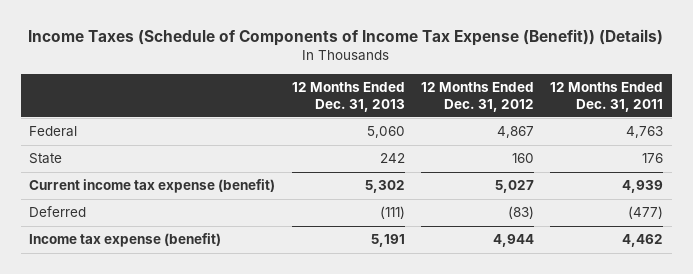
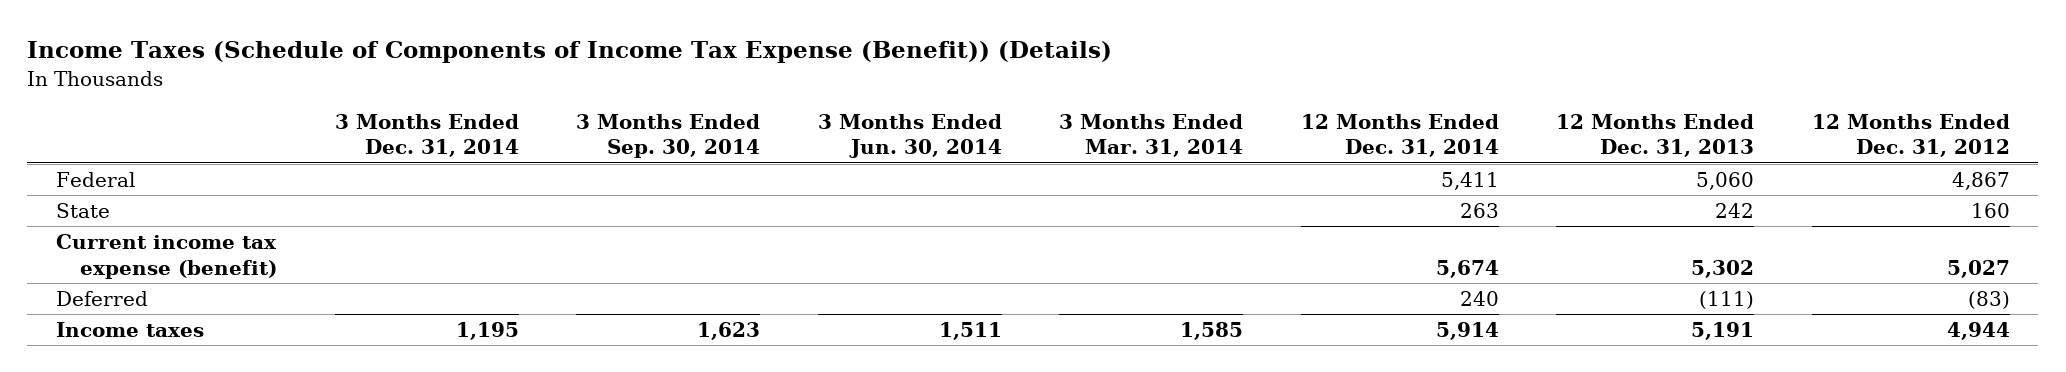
- | 12 Months Ended Dec. 31, 2013 | 12 Months Ended Dec. 31, 2012 | 12 Months Ended Dec. 31, 2011
+ | 3 Months Ended Dec. 31, 2014 | 3 Months Ended Sep. 30, 2014 | 3 Months Ended Jun. 30, 2014 | 3 Months Ended Mar. 31, 2014 | 12 Months Ended Dec. 31, 2014 | 12 Months Ended Dec. 31, 2013 | 12 Months Ended Dec. 31, 2012
- Income tax expense (benefit) | 5,191 | 4,944 | 4,462
+ Income taxes | 1,195 | 1,623 | 1,511 | 1,585 | 5,914 | 5,191 | 4,944

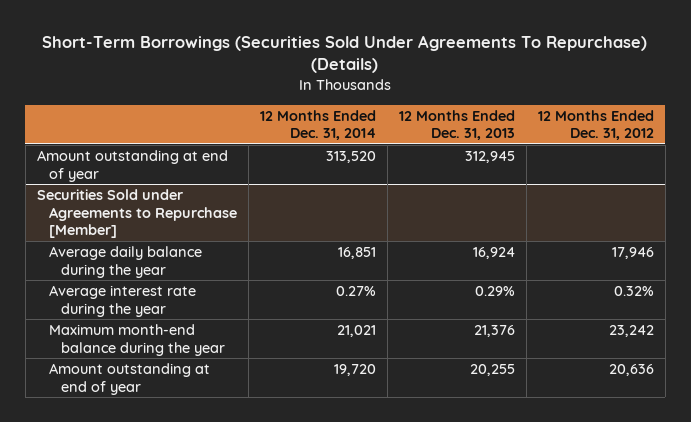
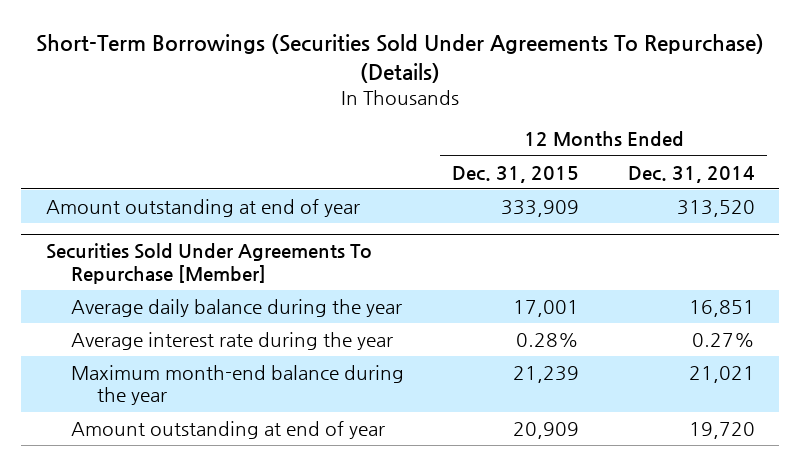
- | 12 Months Ended Dec. 31, 2014 | 12 Months Ended Dec. 31, 2013 | 12 Months Ended Dec. 31, 2012
+ | 12 Months Ended Dec. 31, 2015 | 12 Months Ended Dec. 31, 2014
- Securities Sold under Agreements to Repurchase [Member]
+ Securities Sold Under Agreements To Repurchase [Member]

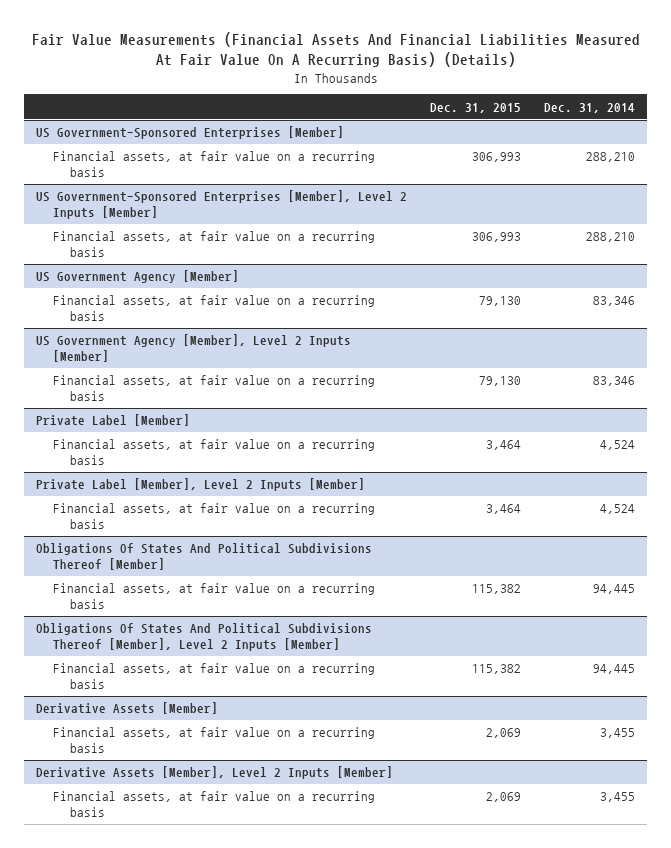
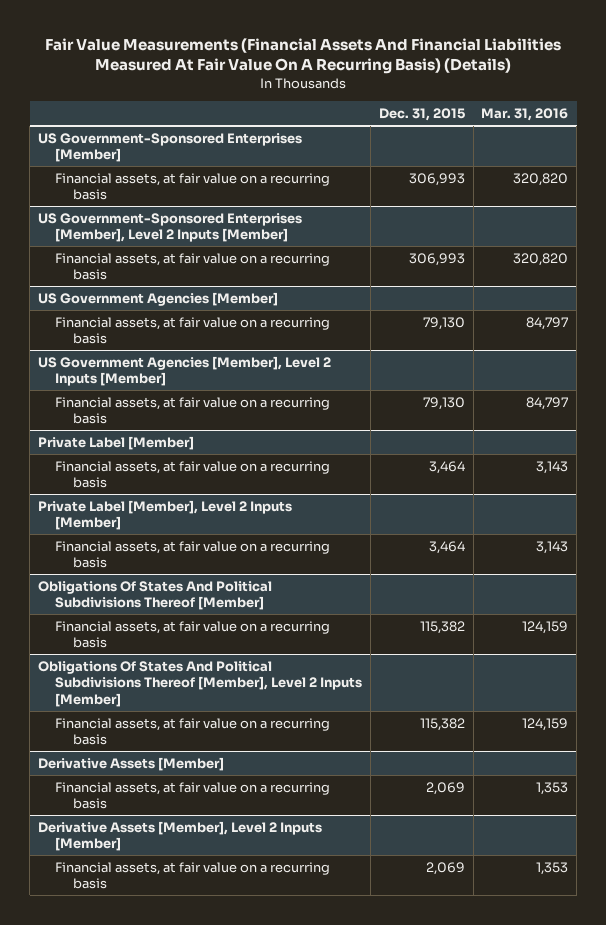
- | Dec. 31, 2015 | Dec. 31, 2014
+ | Dec. 31, 2015 | Mar. 31, 2016
- US Government Agency [Member]
+ US Government Agencies [Member]
- US Government Agency [Member], Level 2 Inputs [Member]
+ US Government Agencies [Member], Level 2 Inputs [Member]

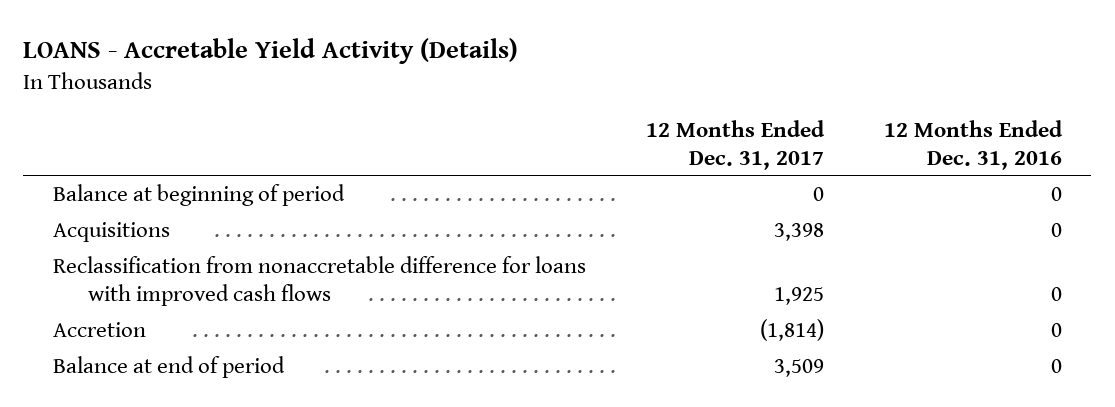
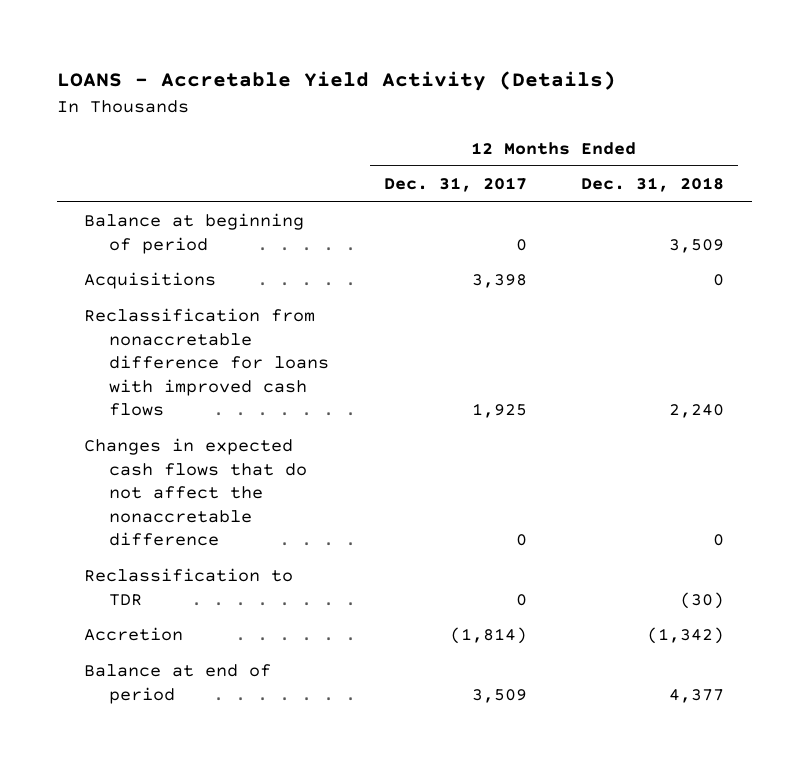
- | 12 Months Ended Dec. 31, 2017 | 12 Months Ended Dec. 31, 2016
+ | 12 Months Ended Dec. 31, 2017 | 12 Months Ended Dec. 31, 2018
+ Changes in expected cash flows that do not affect the nonaccretable difference | 0 | 0
+ Reclassification to TDR | 0 | (30)

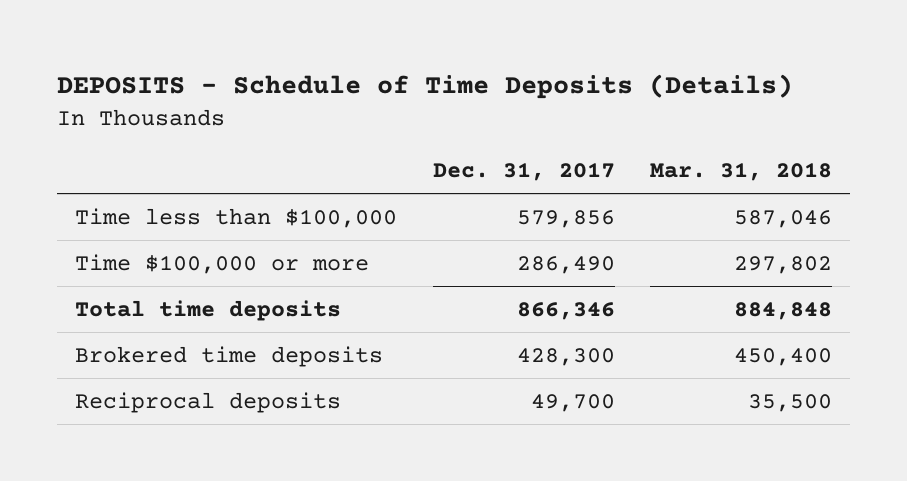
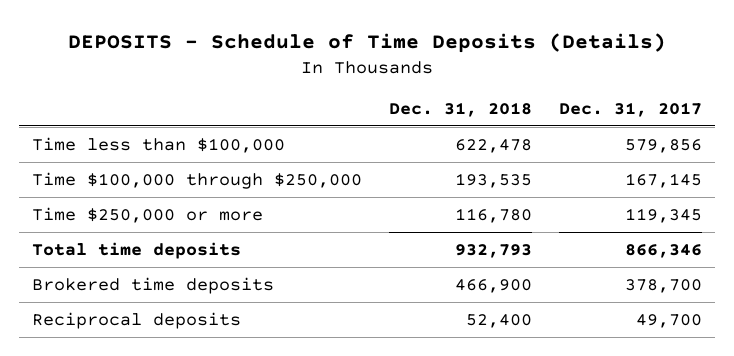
- | Dec. 31, 2017 | Mar. 31, 2018
+ | Dec. 31, 2018 | Dec. 31, 2017
- Time $100,000 or more | 286,490 | 297,802
+ Time $100,000 through $250,000 | 193,535 | 167,145
+ Time $250,000 or more | 116,780 | 119,345
- Brokered time deposits | 428,300 | 450,400
+ Brokered time deposits | 466,900 | 378,700

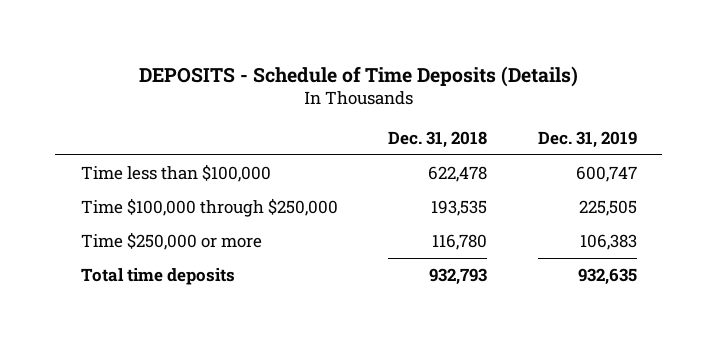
- | Dec. 31, 2018 | Dec. 31, 2017
+ | Dec. 31, 2018 | Dec. 31, 2019
- Brokered time deposits | 466,900 | 378,700
- Reciprocal deposits | 52,400 | 49,700

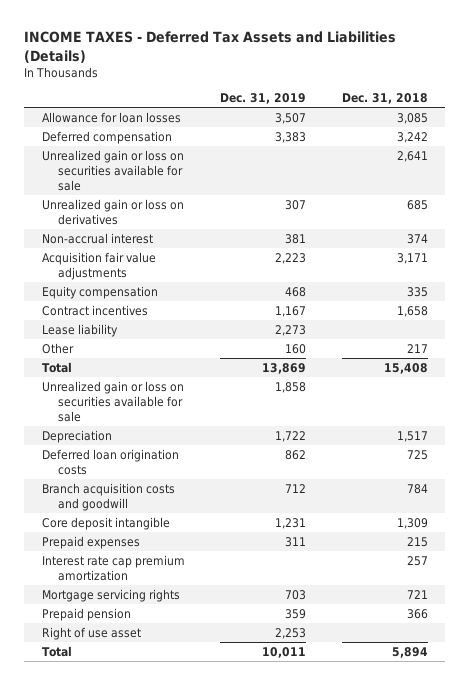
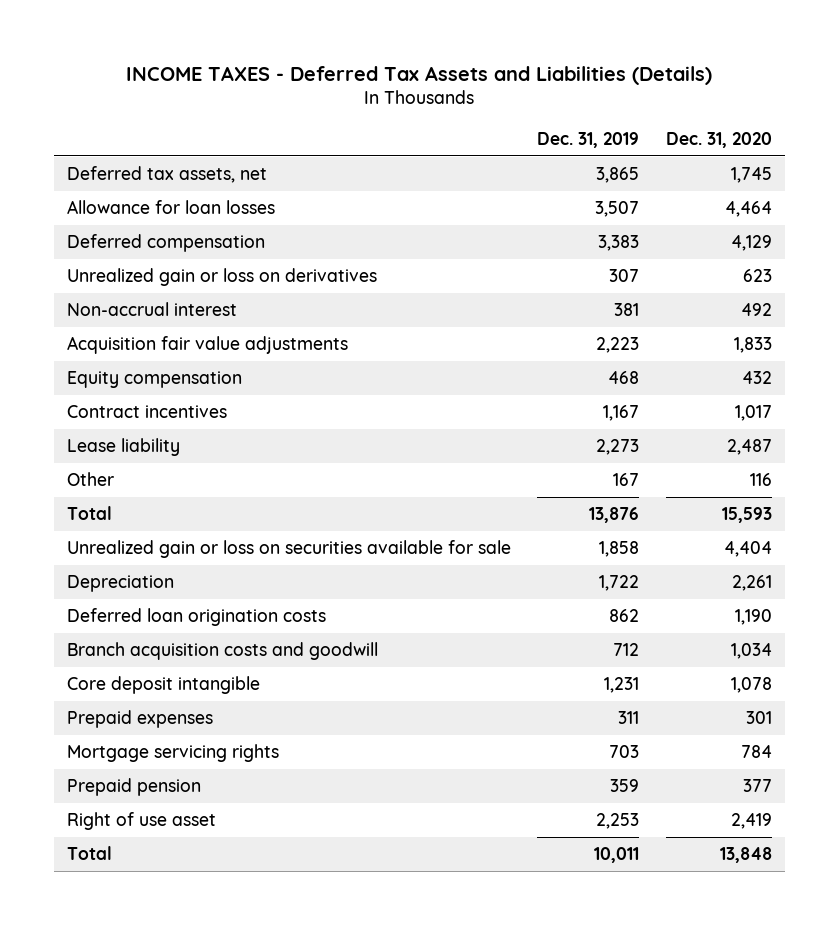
- | Dec. 31, 2019 | Dec. 31, 2018
+ | Dec. 31, 2019 | Dec. 31, 2020
+ Deferred tax assets, net | 3,865 | 1,745
- Unrealized gain or loss on securities available for sale | | 2,641
- Other | 160 | 217
- Total | 13,869 | 15,408
+ Other | 167 | 116
+ Total | 13,876 | 15,593
- Interest rate cap premium amortization | | 257

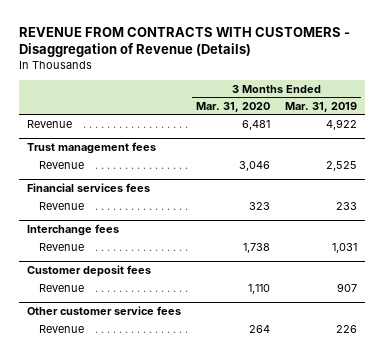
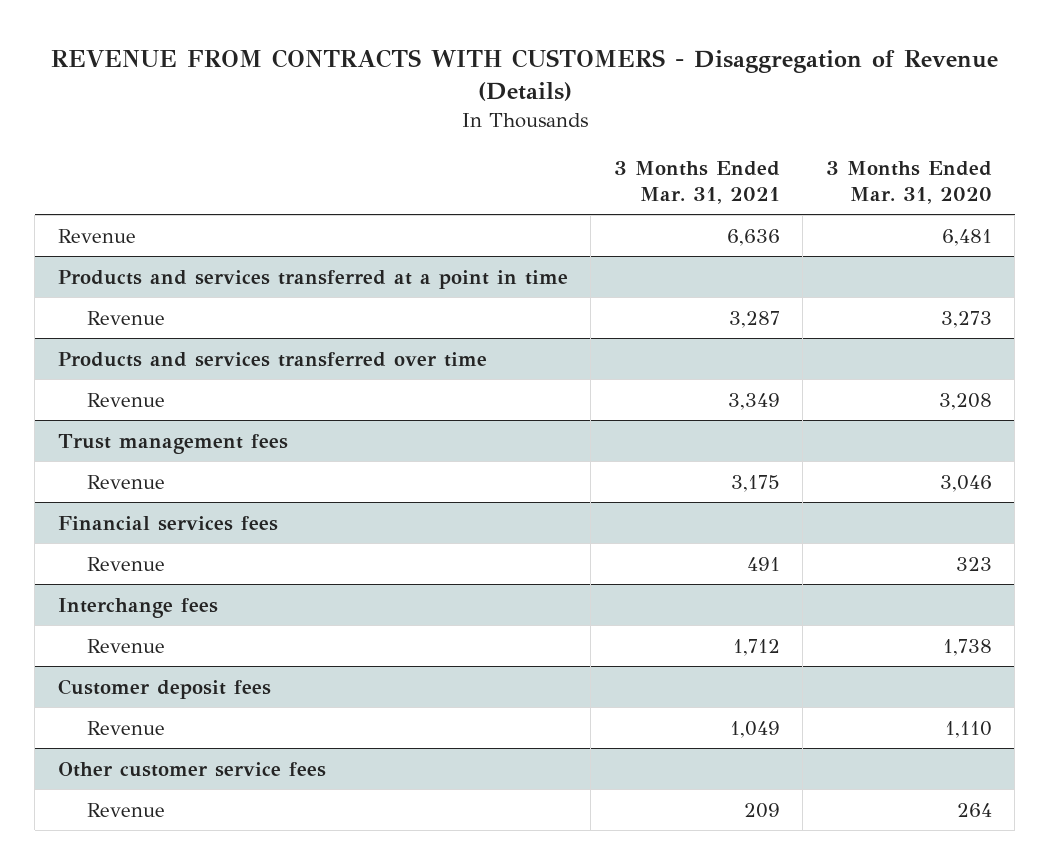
- | 3 Months Ended Mar. 31, 2020 | 3 Months Ended Mar. 31, 2019
+ | 3 Months Ended Mar. 31, 2021 | 3 Months Ended Mar. 31, 2020
+ Products and services transferred at a point in time
+ Revenue | 3,287 | 3,273
+ Products and services transferred over time
+ Revenue | 3,349 | 3,208

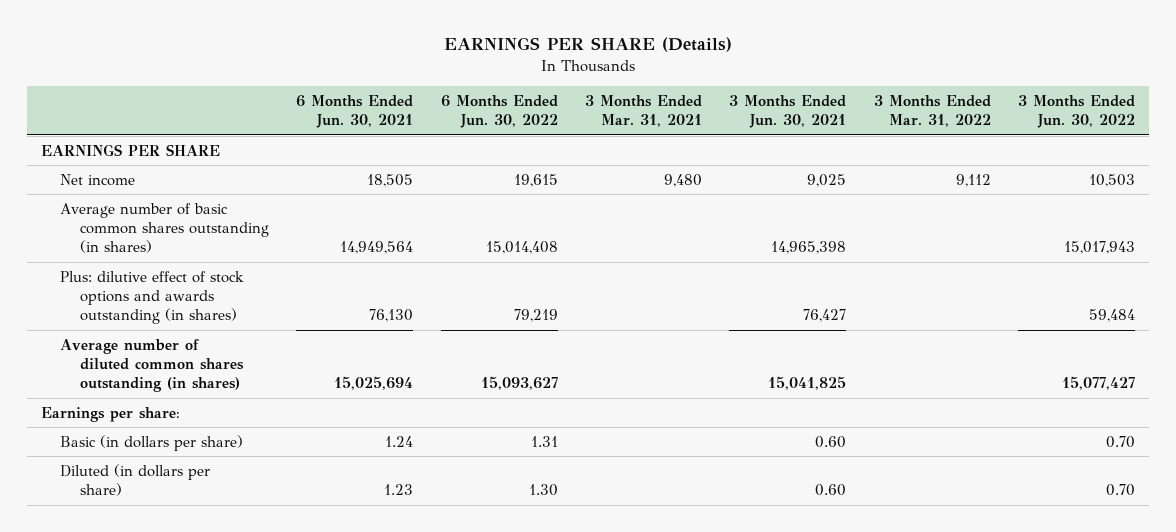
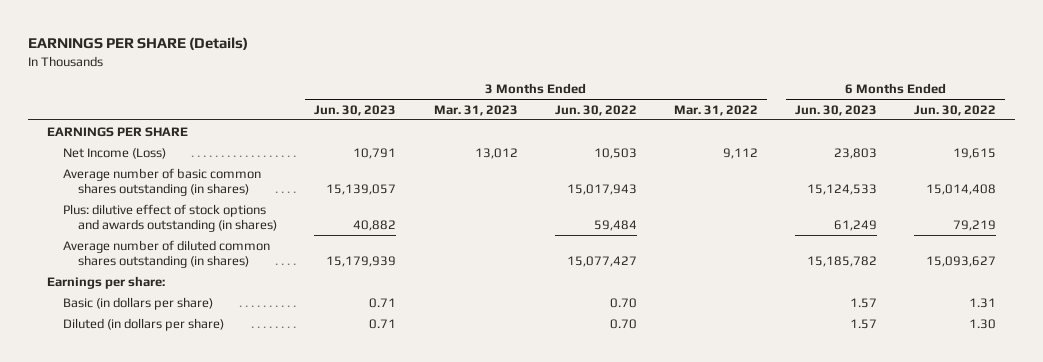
- | 6 Months Ended Jun. 30, 2021 | 6 Months Ended Jun. 30, 2022 | 3 Months Ended Mar. 31, 2021 | 3 Months Ended Jun. 30, 2021 | 3 Months Ended Mar. 31, 2022 | 3 Months Ended Jun. 30, 2022
+ | 3 Months Ended Jun. 30, 2023 | 3 Months Ended Mar. 31, 2023 | 3 Months Ended Jun. 30, 2022 | 3 Months Ended Mar. 31, 2022 | 6 Months Ended Jun. 30, 2023 | 6 Months Ended Jun. 30, 2022
- Net income | 18,505 | 19,615 | 9,480 | 9,025 | 9,112 | 10,503
+ Net Income (Loss) | 10,791 | 13,012 | 10,503 | 9,112 | 23,803 | 19,615

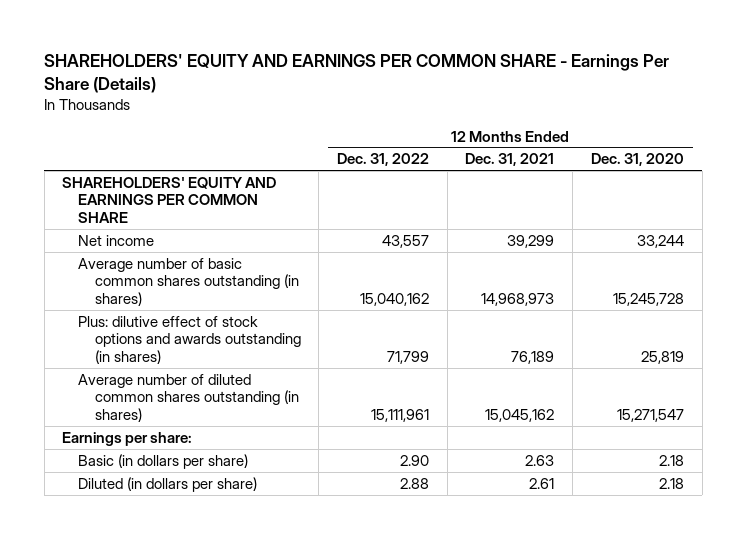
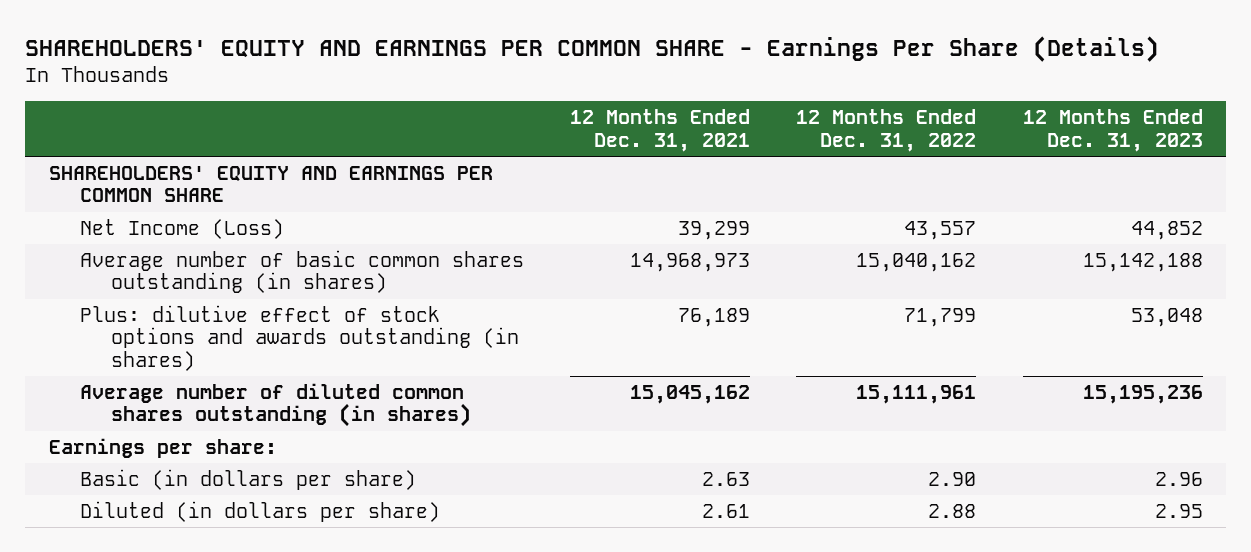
- | 12 Months Ended Dec. 31, 2022 | 12 Months Ended Dec. 31, 2021 | 12 Months Ended Dec. 31, 2020
+ | 12 Months Ended Dec. 31, 2021 | 12 Months Ended Dec. 31, 2022 | 12 Months Ended Dec. 31, 2023
- Net income | 43,557 | 39,299 | 33,244
+ Net Income (Loss) | 39,299 | 43,557 | 44,852

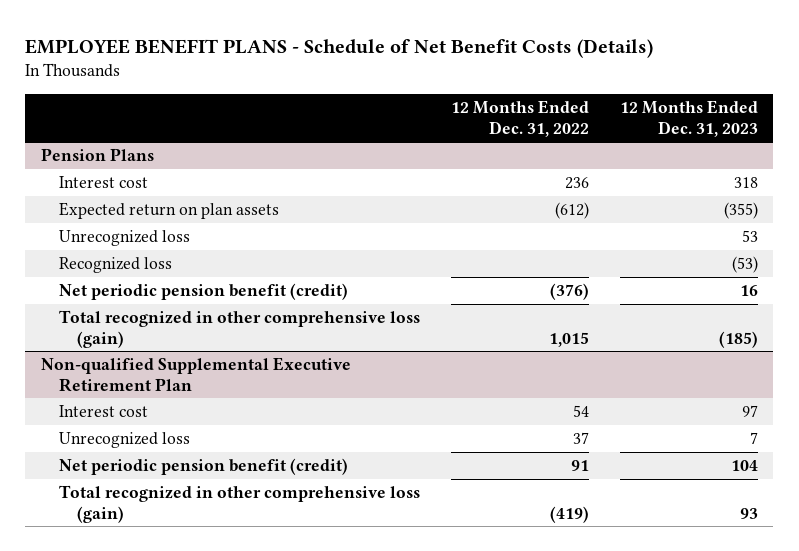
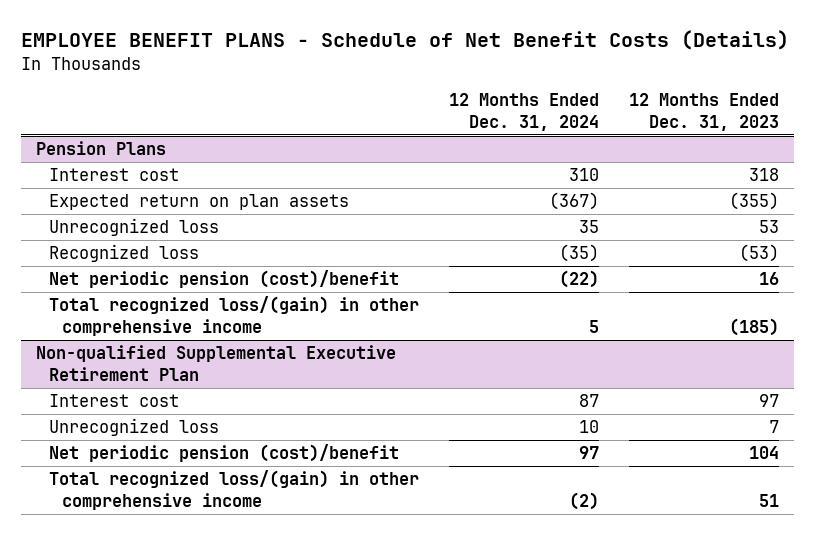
- | 12 Months Ended Dec. 31, 2022 | 12 Months Ended Dec. 31, 2023
+ | 12 Months Ended Dec. 31, 2024 | 12 Months Ended Dec. 31, 2023
@ Pension Plans
- Net periodic pension benefit (credit) | (376) | 16
- Total recognized in other comprehensive loss (gain) | 1,015 | (185)
+ Net periodic pension (cost)/benefit | (22) | 16
+ Total recognized loss/(gain) in other comprehensive income | 5 | (185)
@ Non-qualified Supplemental Executive Retirement Plan
- Net periodic pension benefit (credit) | 91 | 104
- Total recognized in other comprehensive loss (gain) | (419) | 93
+ Net periodic pension (cost)/benefit | 97 | 104
+ Total recognized loss/(gain) in other comprehensive income | (2) | 51

